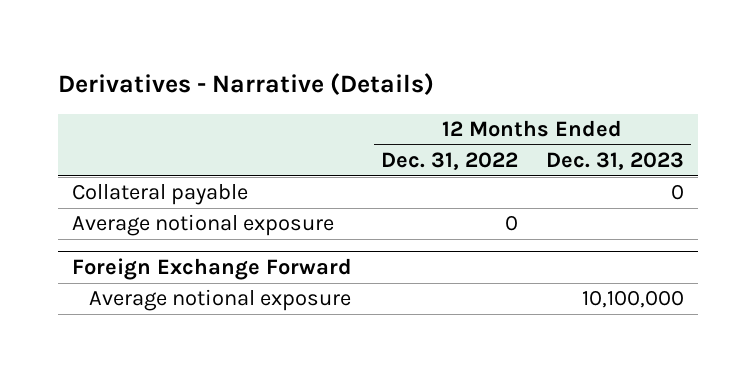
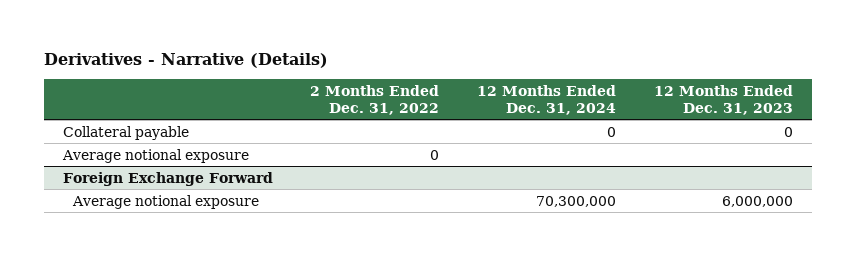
- | 12 Months Ended Dec. 31, 2022 | 12 Months Ended Dec. 31, 2023
+ | 2 Months Ended Dec. 31, 2022 | 12 Months Ended Dec. 31, 2024 | 12 Months Ended Dec. 31, 2023
@ Foreign Exchange Forward
- Average notional exposure | | 10,100,000
+ Average notional exposure | | 70,300,000 | 6,000,000

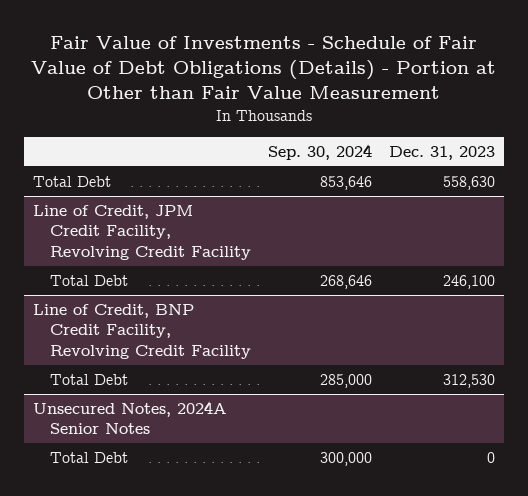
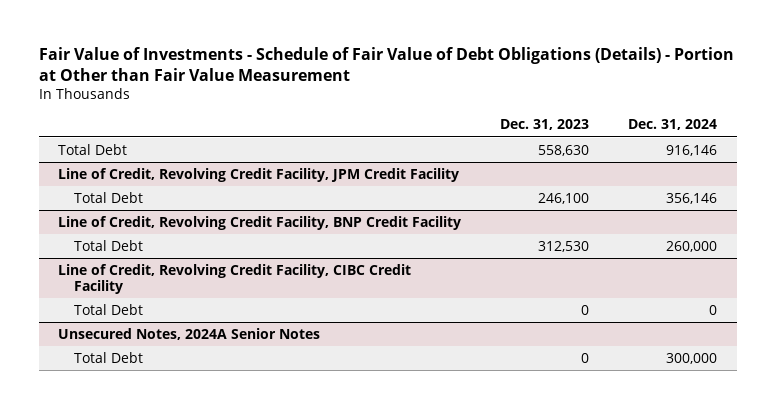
- | Sep. 30, 2024 | Dec. 31, 2023
+ | Dec. 31, 2023 | Dec. 31, 2024
- Line of Credit, JPM Credit Facility, Revolving Credit Facility
+ Line of Credit, Revolving Credit Facility, JPM Credit Facility
- Line of Credit, BNP Credit Facility, Revolving Credit Facility
+ Line of Credit, Revolving Credit Facility, BNP Credit Facility
+ Line of Credit, Revolving Credit Facility, CIBC Credit Facility
+ Total Debt | 0 | 0

